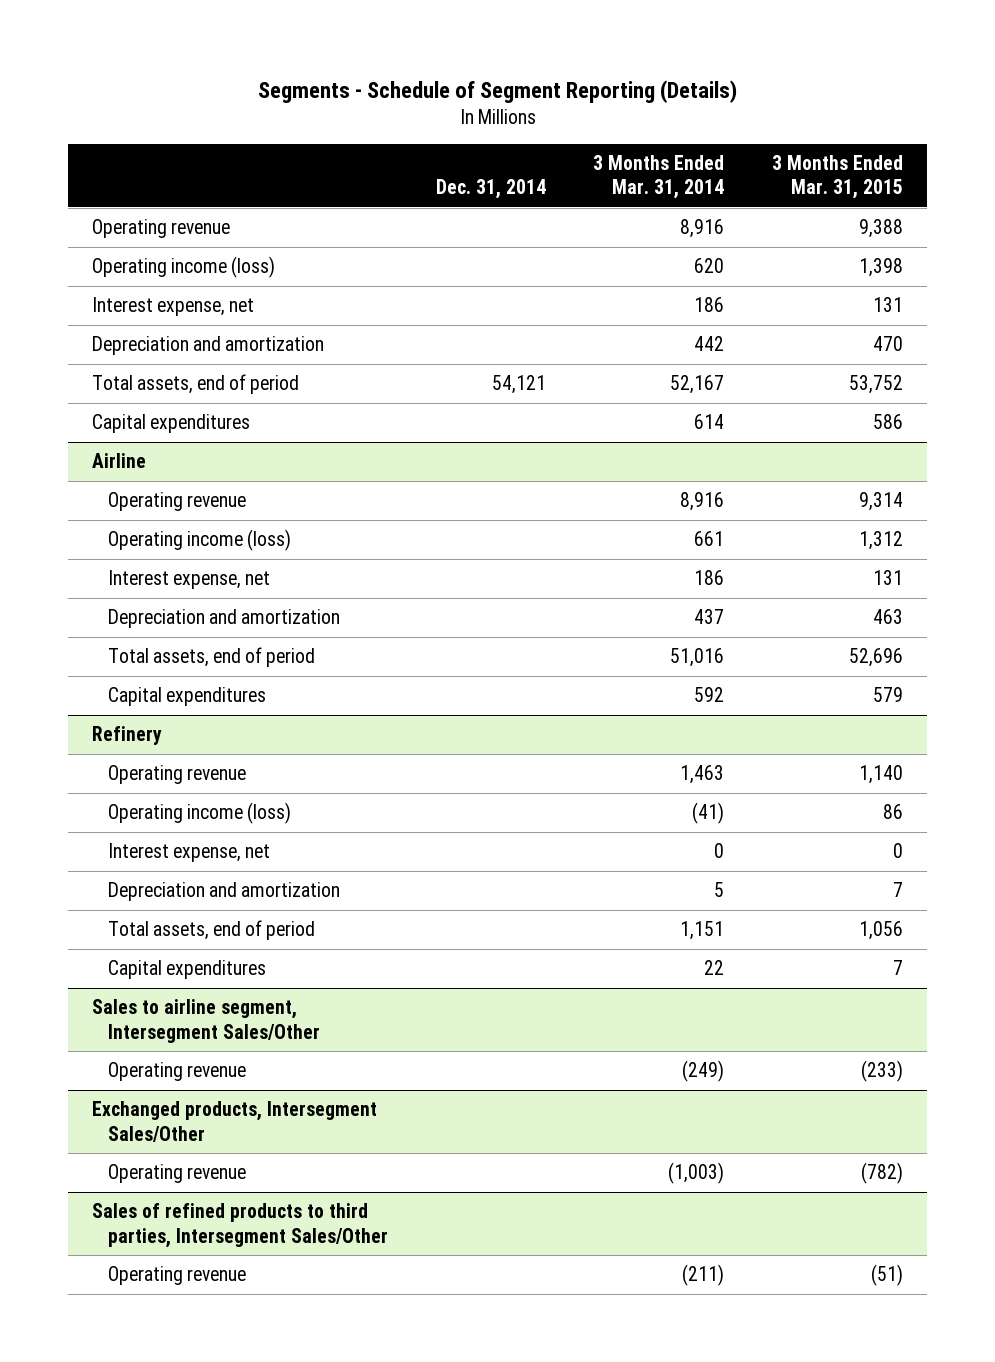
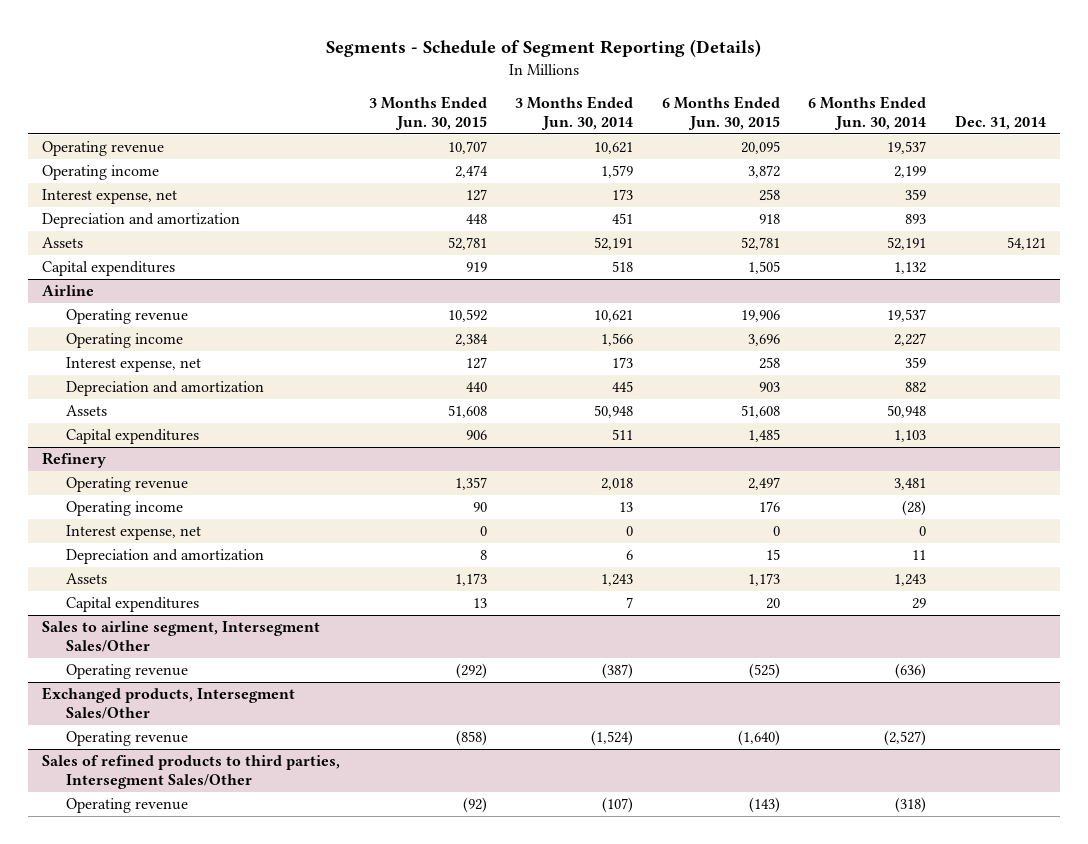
- | Dec. 31, 2014 | 3 Months Ended Mar. 31, 2014 | 3 Months Ended Mar. 31, 2015
+ | 3 Months Ended Jun. 30, 2015 | 3 Months Ended Jun. 30, 2014 | 6 Months Ended Jun. 30, 2015 | 6 Months Ended Jun. 30, 2014 | Dec. 31, 2014
- Operating income (loss) | | 620 | 1,398
+ Operating income | 2,474 | 1,579 | 3,872 | 2,199 |
- Total assets, end of period | 54,121 | 52,167 | 53,752
+ Assets | 52,781 | 52,191 | 52,781 | 52,191 | 54,121
@ Airline
- Operating income (loss) | | 661 | 1,312
+ Operating income | 2,384 | 1,566 | 3,696 | 2,227 |
- Total assets, end of period | | 51,016 | 52,696
+ Assets | 51,608 | 50,948 | 51,608 | 50,948 |
@ Refinery
- Operating income (loss) | | (41) | 86
+ Operating income | 90 | 13 | 176 | (28) |
- Total assets, end of period | | 1,151 | 1,056
+ Assets | 1,173 | 1,243 | 1,173 | 1,243 |

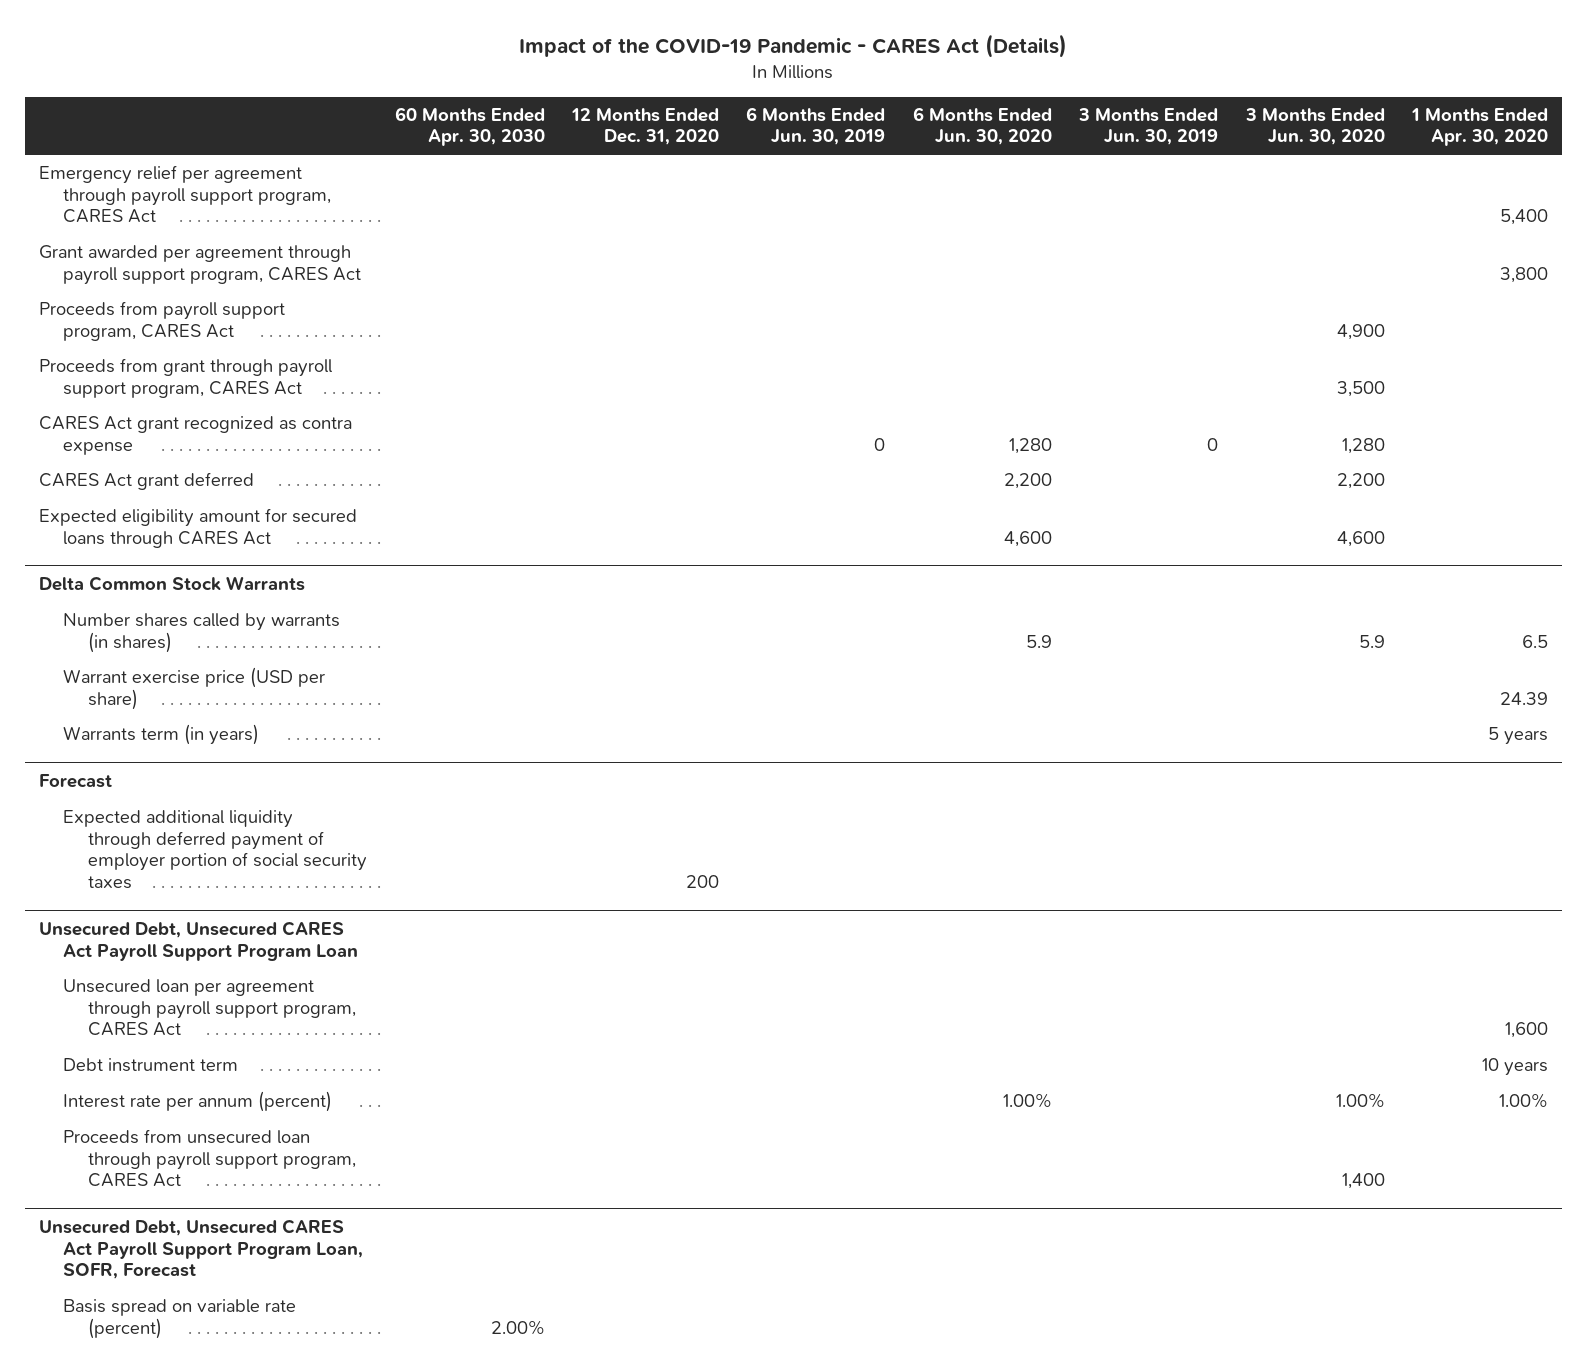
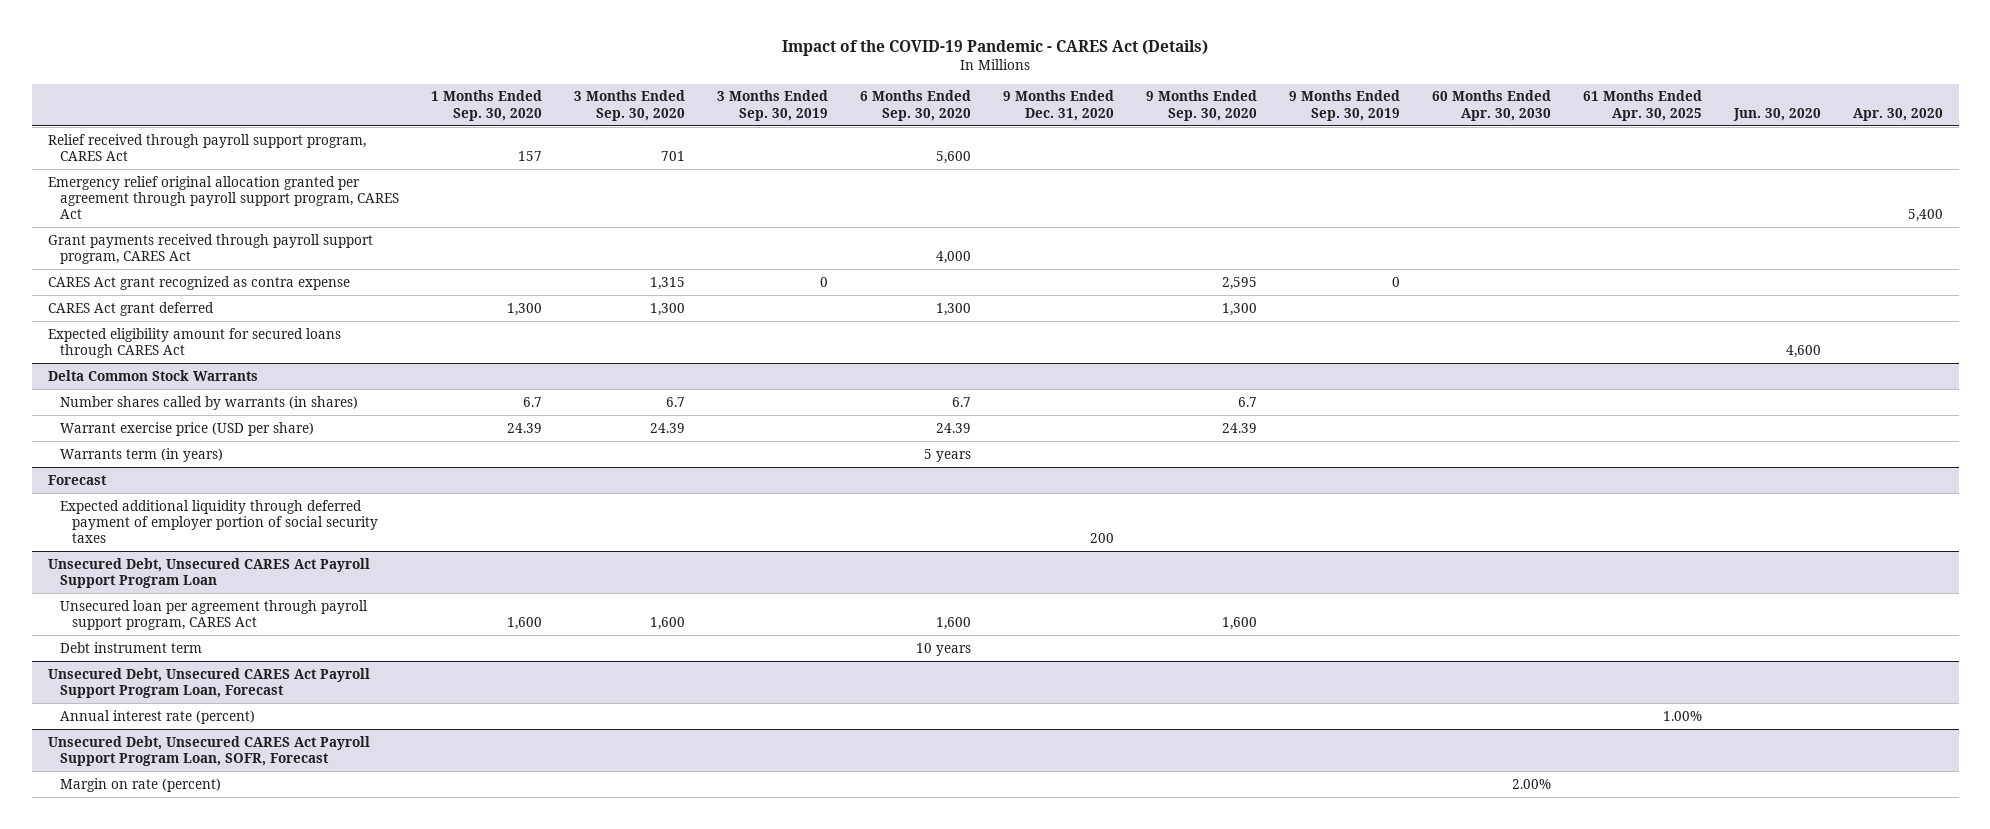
- | 60 Months Ended Apr. 30, 2030 | 12 Months Ended Dec. 31, 2020 | 6 Months Ended Jun. 30, 2019 | 6 Months Ended Jun. 30, 2020 | 3 Months Ended Jun. 30, 2019 | 3 Months Ended Jun. 30, 2020 | 1 Months Ended Apr. 30, 2020
+ | 1 Months Ended Sep. 30, 2020 | 3 Months Ended Sep. 30, 2020 | 3 Months Ended Sep. 30, 2019 | 6 Months Ended Sep. 30, 2020 | 9 Months Ended Dec. 31, 2020 | 9 Months Ended Sep. 30, 2020 | 9 Months Ended Sep. 30, 2019 | 60 Months Ended Apr. 30, 2030 | 61 Months Ended Apr. 30, 2025 | Jun. 30, 2020 | Apr. 30, 2020
- Emergency relief per agreement through payroll support program, CARES Act | | | | | | | 5,400
- Grant awarded per agreement through payroll support program, CARES Act | | | | | | | 3,800
- Proceeds from payroll support program, CARES Act | | | | | | 4,900 |
- Proceeds from grant through payroll support program, CARES Act | | | | | | 3,500 |
+ Relief received through payroll support program, CARES Act | 157 | 701 | | 5,600 | | | | | | |
+ Emergency relief original allocation granted per agreement through payroll support program, CARES Act | | | | | | | | | | | 5,400
+ Grant payments received through payroll support program, CARES Act | | | | 4,000 | | | | | | |
@ Unsecured Debt, Unsecured CARES Act Payroll Support Program Loan
- Interest rate per annum (percent) | | | | 1.00% | | 1.00% | 1.00%
- Proceeds from unsecured loan through payroll support program, CARES Act | | | | | | 1,400 |
+ Unsecured Debt, Unsecured CARES Act Payroll Support Program Loan, Forecast
+ Annual interest rate (percent) | | | | | | | | | 1.00% | |
@ Unsecured Debt, Unsecured CARES Act Payroll Support Program Loan, SOFR, Forecast
- Basis spread on variable rate (percent) | 2.00% | | | | | |
+ Margin on rate (percent) | | | | | | | | 2.00% | | |

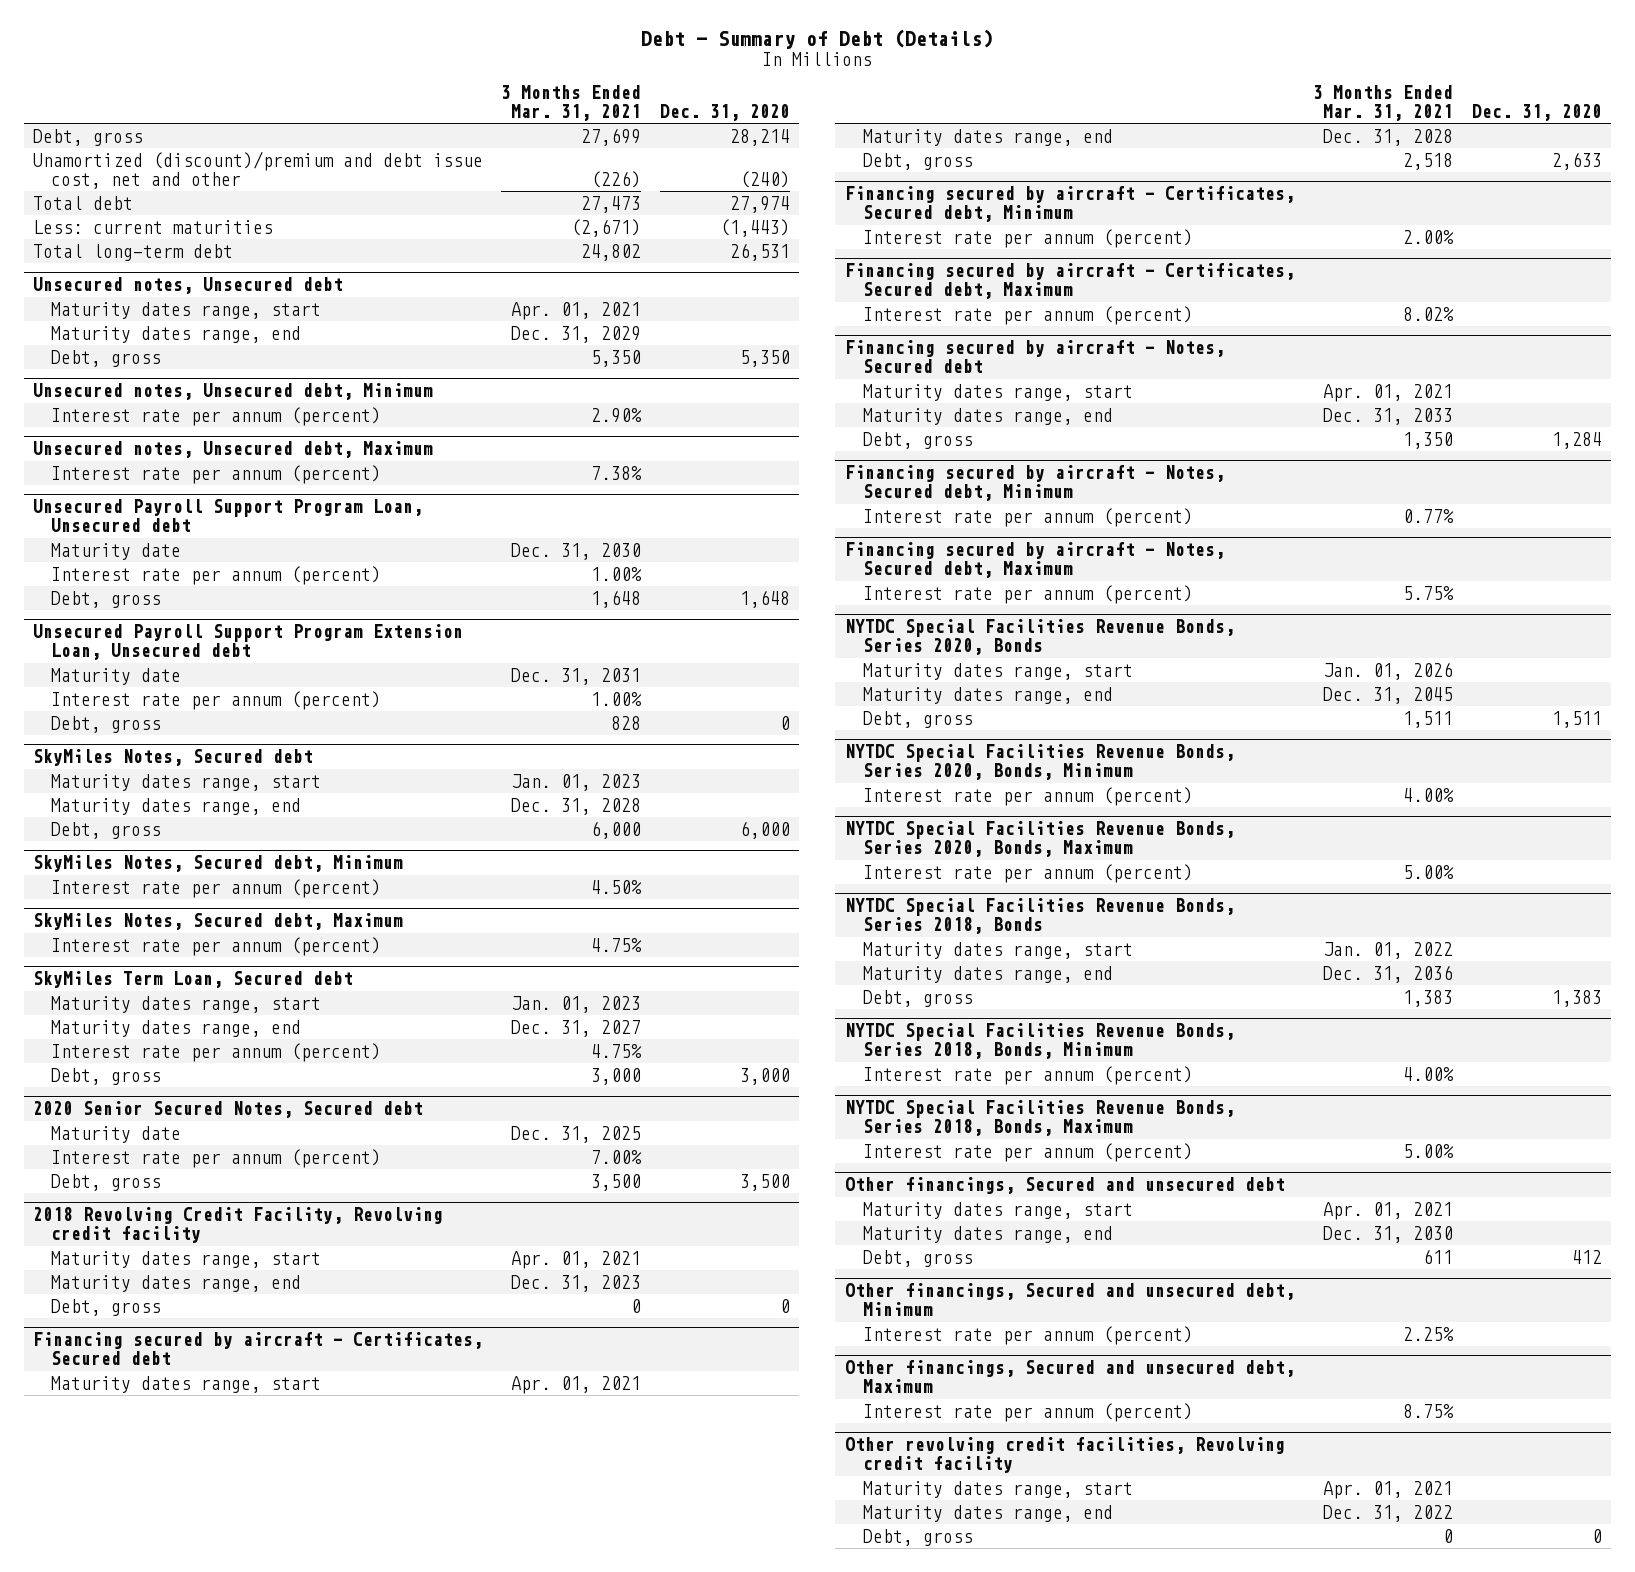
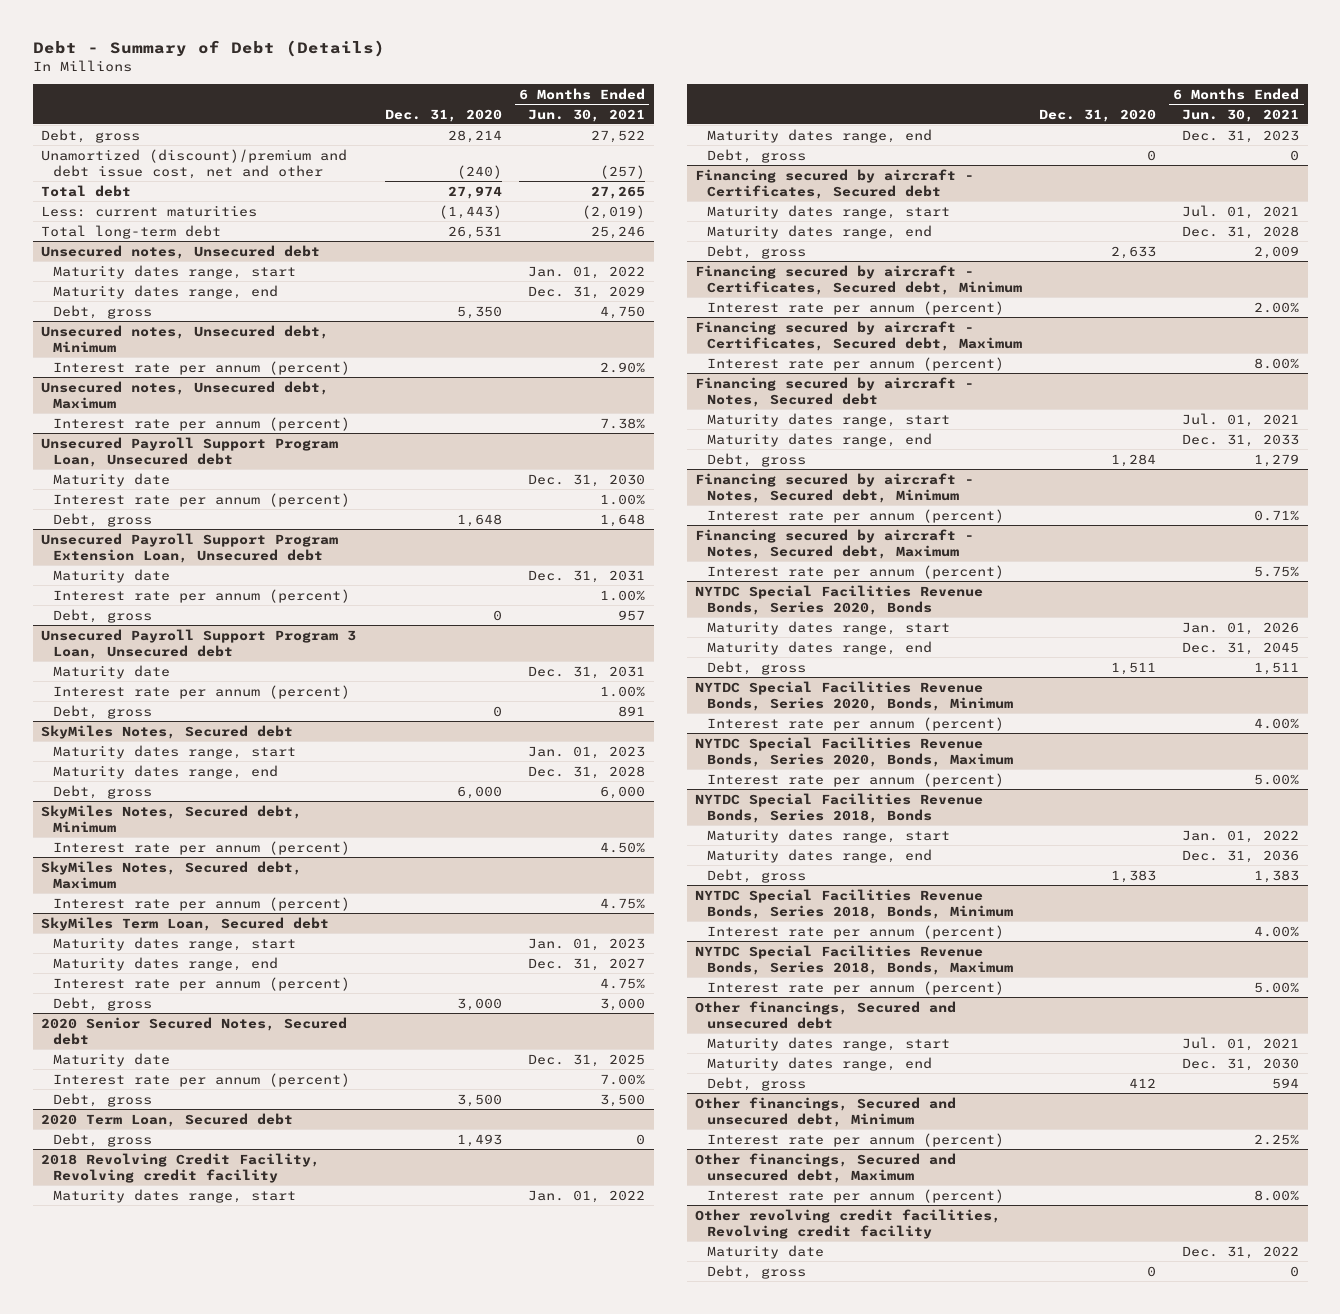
- | 3 Months Ended Mar. 31, 2021 | Dec. 31, 2020
+ | Dec. 31, 2020 | 6 Months Ended Jun. 30, 2021
+ Unsecured Payroll Support Program 3 Loan, Unsecured debt
+ Maturity date | | Dec. 31, 2031
+ Interest rate per annum (percent) | | 1.00%
+ Debt, gross | 0 | 891
+ 2020 Term Loan, Secured debt
+ Debt, gross | 1,493 | 0
@ Other revolving credit facilities, Revolving credit facility
- Maturity dates range, start | Apr. 01, 2021 |
- Maturity dates range, end | Dec. 31, 2022 |
+ Maturity date | | Dec. 31, 2022

